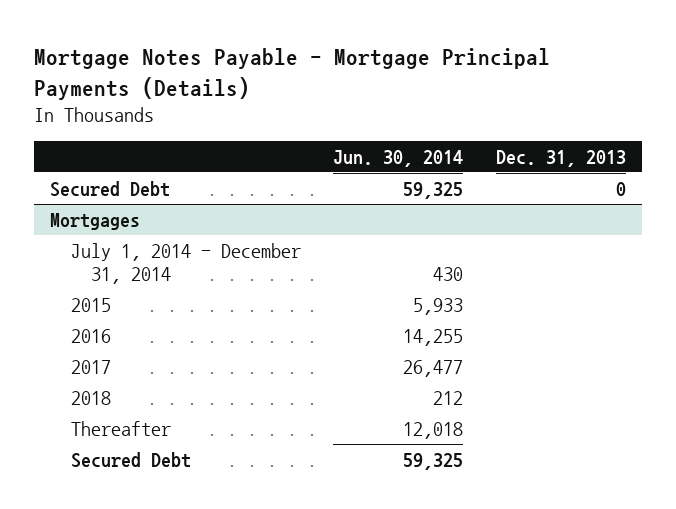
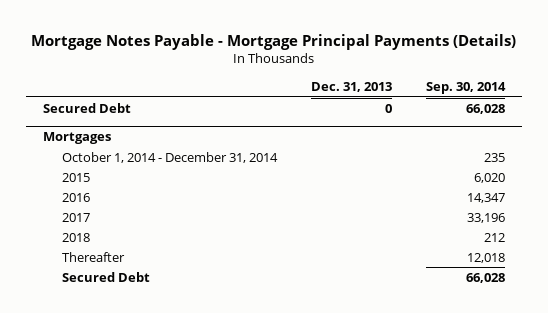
- | Jun. 30, 2014 | Dec. 31, 2013
+ | Dec. 31, 2013 | Sep. 30, 2014
@ Mortgages
- July 1, 2014 - December 31, 2014 | 430 |
+ October 1, 2014 - December 31, 2014 | | 235

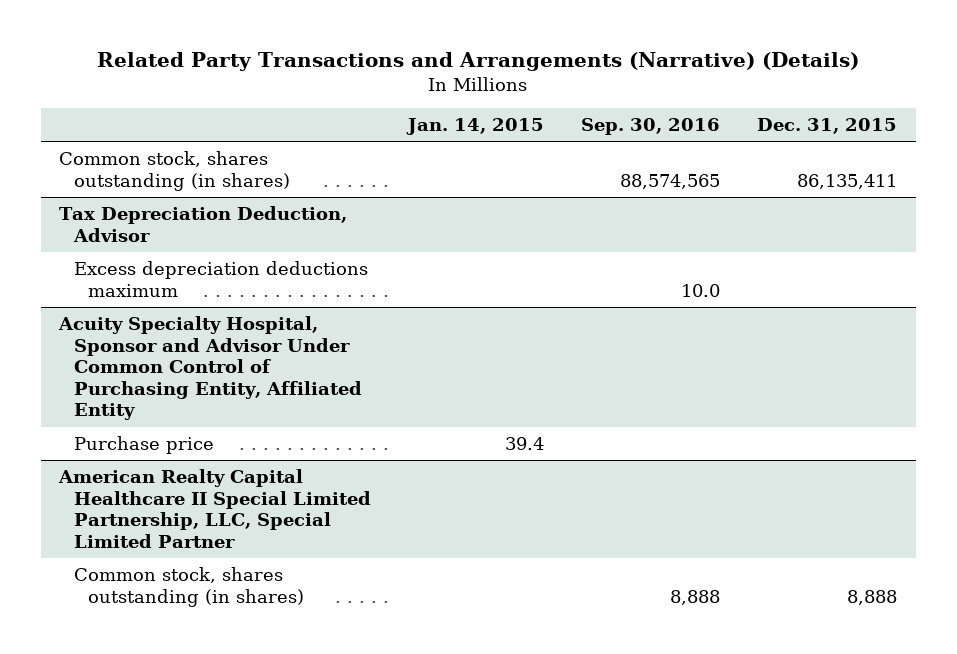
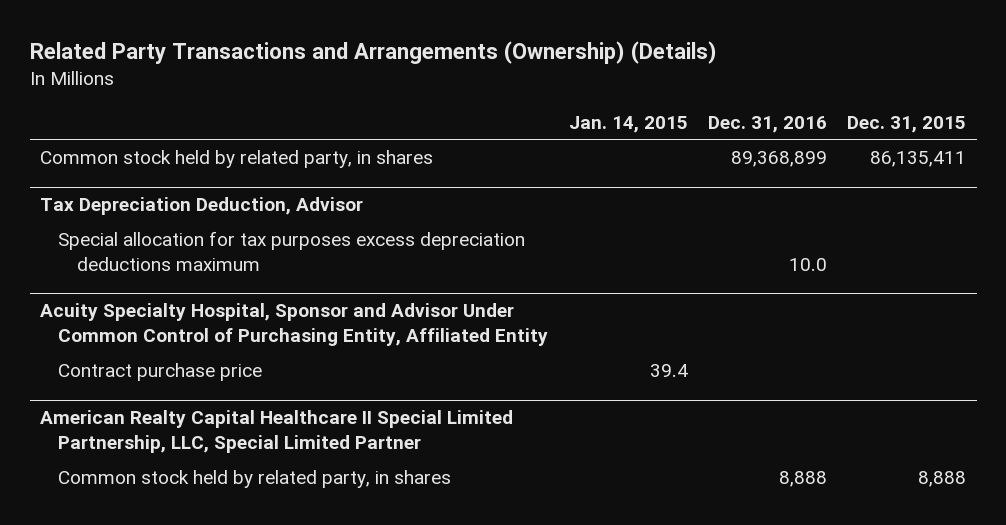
- Related Party Transactions and Arrangements (Narrative) (Details)
+ Related Party Transactions and Arrangements (Ownership) (Details)
- | Jan. 14, 2015 | Sep. 30, 2016 | Dec. 31, 2015
+ | Jan. 14, 2015 | Dec. 31, 2016 | Dec. 31, 2015
- Common stock, shares outstanding (in shares) | | 88,574,565 | 86,135,411
+ Common stock held by related party, in shares | | 89,368,899 | 86,135,411
@ Tax Depreciation Deduction, Advisor
- Excess depreciation deductions maximum | | 10.0 |
+ Special allocation for tax purposes excess depreciation deductions maximum | | 10.0 |
@ Acuity Specialty Hospital, Sponsor and Advisor Under Common Control of Purchasing Entity, Affiliated Entity
- Purchase price | 39.4 | |
+ Contract purchase price | 39.4 | |
@ American Realty Capital Healthcare II Special Limited Partnership, LLC, Special Limited Partner
- Common stock, shares outstanding (in shares) | | 8,888 | 8,888
+ Common stock held by related party, in shares | | 8,888 | 8,888

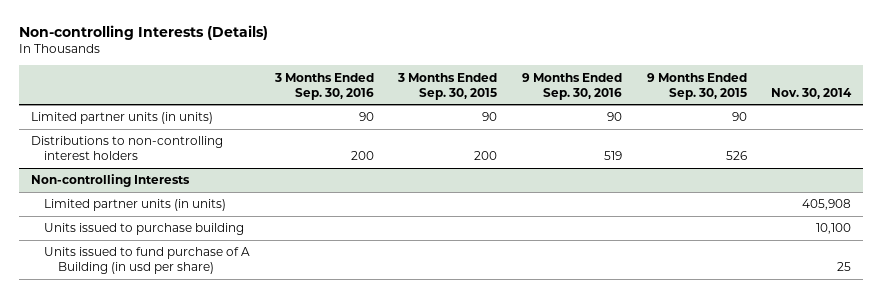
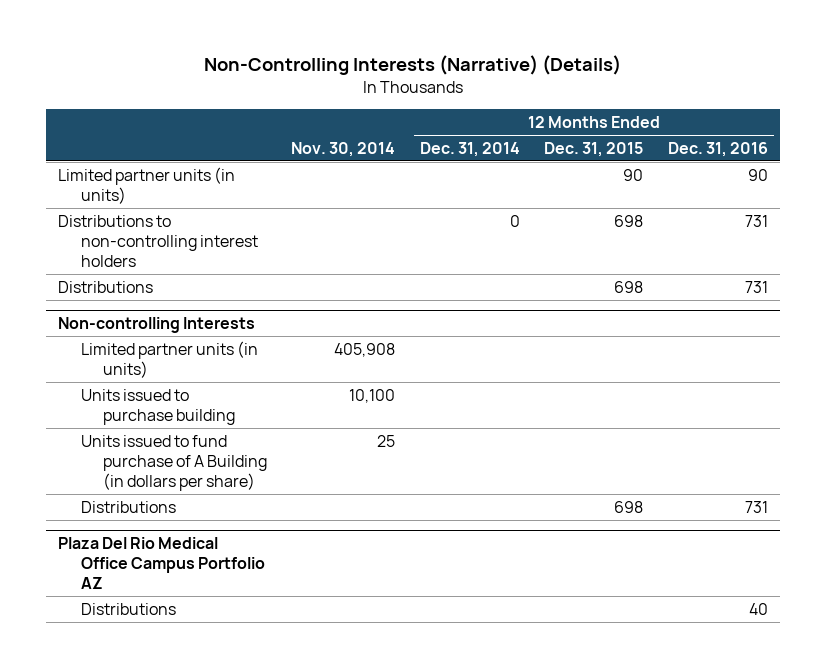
- Non-controlling Interests (Details)
+ Non-Controlling Interests (Narrative) (Details)
- | 3 Months Ended Sep. 30, 2016 | 3 Months Ended Sep. 30, 2015 | 9 Months Ended Sep. 30, 2016 | 9 Months Ended Sep. 30, 2015 | Nov. 30, 2014
+ | Nov. 30, 2014 | 12 Months Ended Dec. 31, 2014 | 12 Months Ended Dec. 31, 2015 | 12 Months Ended Dec. 31, 2016
+ Distributions | | | 698 | 731
@ Non-controlling Interests
- Units issued to fund purchase of A Building (in usd per share) | | | | | 25
+ Units issued to fund purchase of A Building (in dollars per share) | 25 | | |
+ Distributions | | | 698 | 731
+ Plaza Del Rio Medical Office Campus Portfolio AZ
+ Distributions | | | | 40

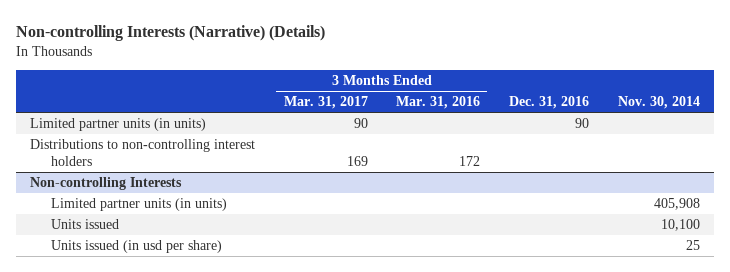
- Non-Controlling Interests (Narrative) (Details)
+ Non-controlling Interests (Narrative) (Details)
- | Nov. 30, 2014 | 12 Months Ended Dec. 31, 2014 | 12 Months Ended Dec. 31, 2015 | 12 Months Ended Dec. 31, 2016
+ | 3 Months Ended Mar. 31, 2017 | 3 Months Ended Mar. 31, 2016 | Dec. 31, 2016 | Nov. 30, 2014
- Distributions | | | 698 | 731
@ Non-controlling Interests
- Units issued to purchase building | 10,100 | | |
- Units issued to fund purchase of A Building (in dollars per share) | 25 | | |
- Distributions | | | 698 | 731
- Plaza Del Rio Medical Office Campus Portfolio AZ
- Distributions | | | | 40
@ Non-controlling Interests
+ Units issued | | | | 10,100
+ Units issued (in usd per share) | | | | 25

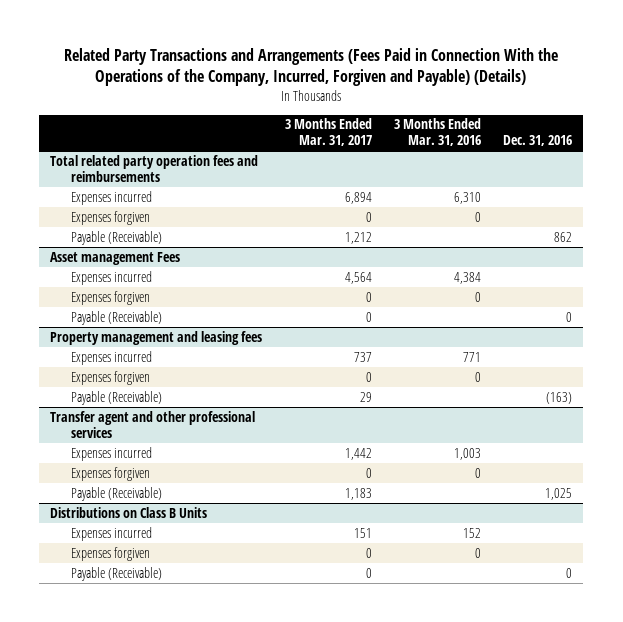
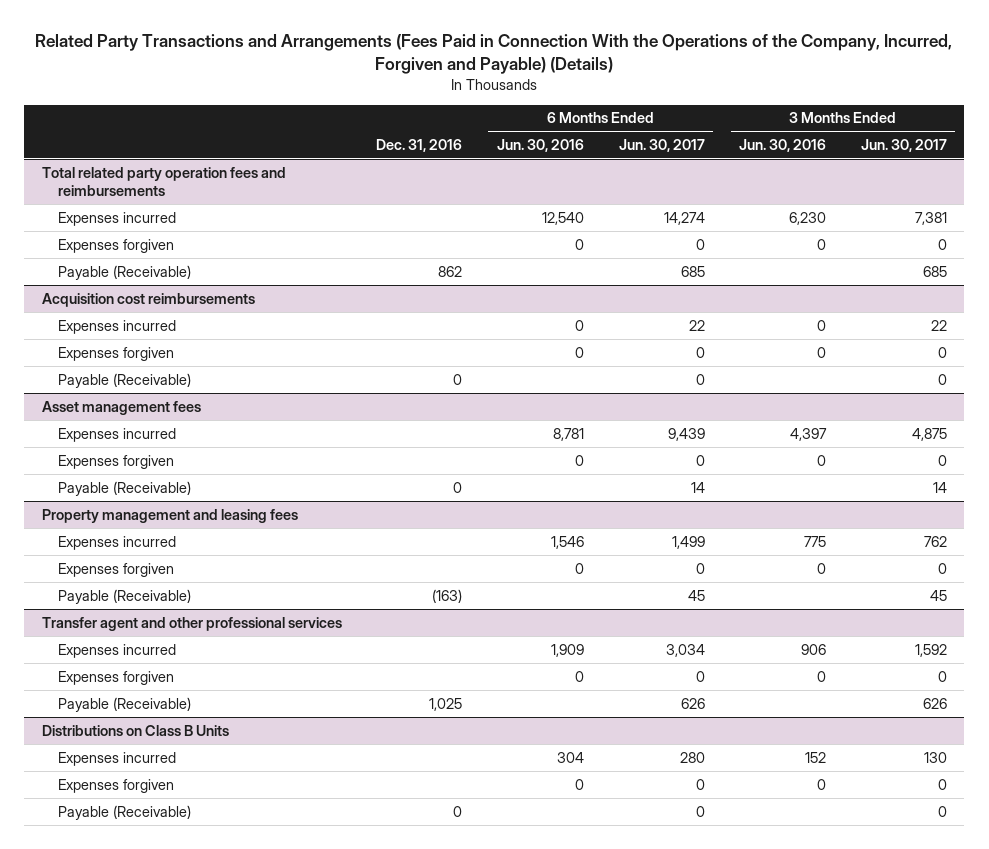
- | 3 Months Ended Mar. 31, 2017 | 3 Months Ended Mar. 31, 2016 | Dec. 31, 2016
+ | Dec. 31, 2016 | 6 Months Ended Jun. 30, 2016 | 6 Months Ended Jun. 30, 2017 | 3 Months Ended Jun. 30, 2016 | 3 Months Ended Jun. 30, 2017
- Asset management Fees
+ Acquisition cost reimbursements
+ Expenses incurred | | 0 | 22 | 0 | 22
+ Expenses forgiven | | 0 | 0 | 0 | 0
+ Payable (Receivable) | 0 | | 0 | | 0
+ Asset management fees

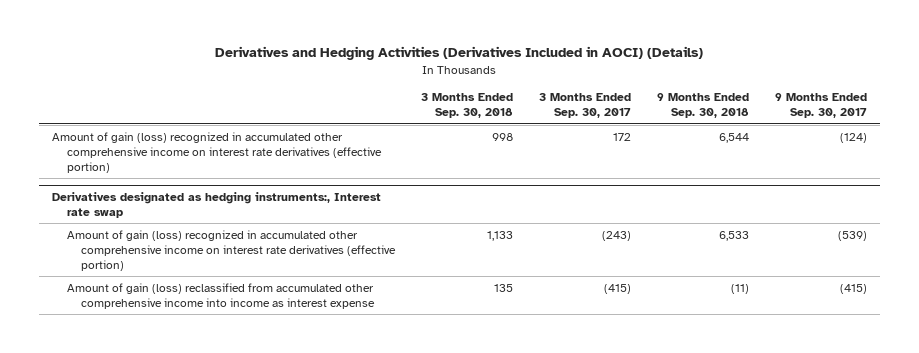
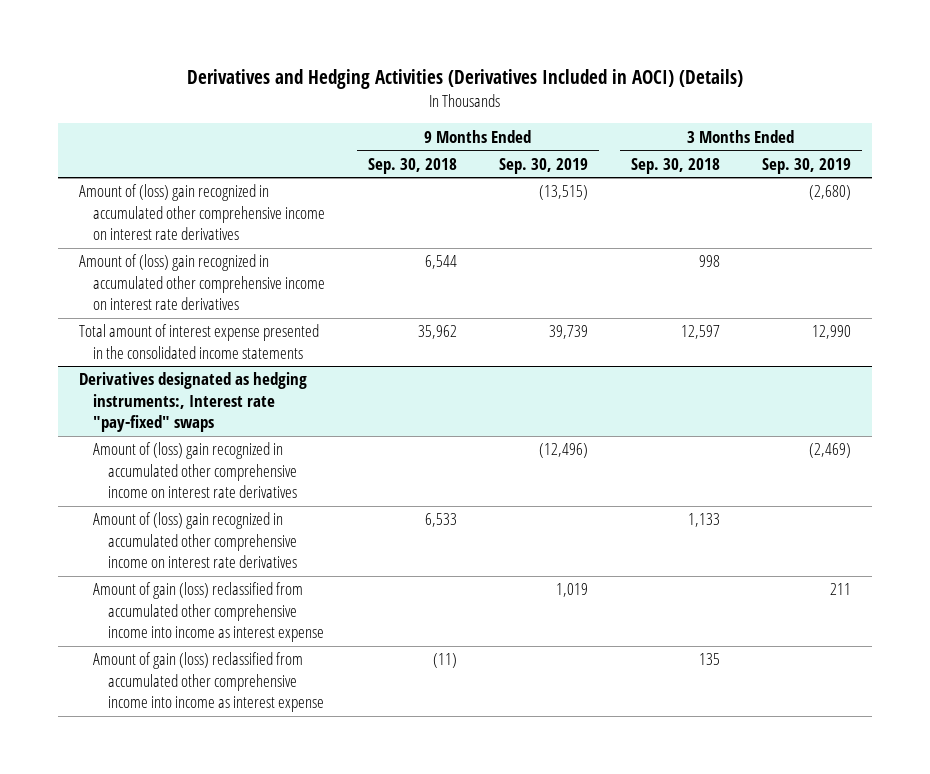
- | 3 Months Ended Sep. 30, 2018 | 3 Months Ended Sep. 30, 2017 | 9 Months Ended Sep. 30, 2018 | 9 Months Ended Sep. 30, 2017
+ | 9 Months Ended Sep. 30, 2018 | 9 Months Ended Sep. 30, 2019 | 3 Months Ended Sep. 30, 2018 | 3 Months Ended Sep. 30, 2019
- Amount of gain (loss) recognized in accumulated other comprehensive income on interest rate derivatives (effective portion) | 998 | 172 | 6,544 | (124)
- Derivatives designated as hedging instruments:, Interest rate swap
- Amount of gain (loss) recognized in accumulated other comprehensive income on interest rate derivatives (effective portion) | 1,133 | (243) | 6,533 | (539)
+ Amount of (loss) gain recognized in accumulated other comprehensive income on interest rate derivatives | | (13,515) | | (2,680)
+ Amount of (loss) gain recognized in accumulated other comprehensive income on interest rate derivatives | 6,544 | | 998 |
+ Total amount of interest expense presented in the consolidated income statements | 35,962 | 39,739 | 12,597 | 12,990
+ Derivatives designated as hedging instruments:, Interest rate "pay-fixed" swaps
+ Amount of (loss) gain recognized in accumulated other comprehensive income on interest rate derivatives | | (12,496) | | (2,469)
+ Amount of (loss) gain recognized in accumulated other comprehensive income on interest rate derivatives | 6,533 | | 1,133 |
+ Amount of gain (loss) reclassified from accumulated other comprehensive income into income as interest expense | | 1,019 | | 211

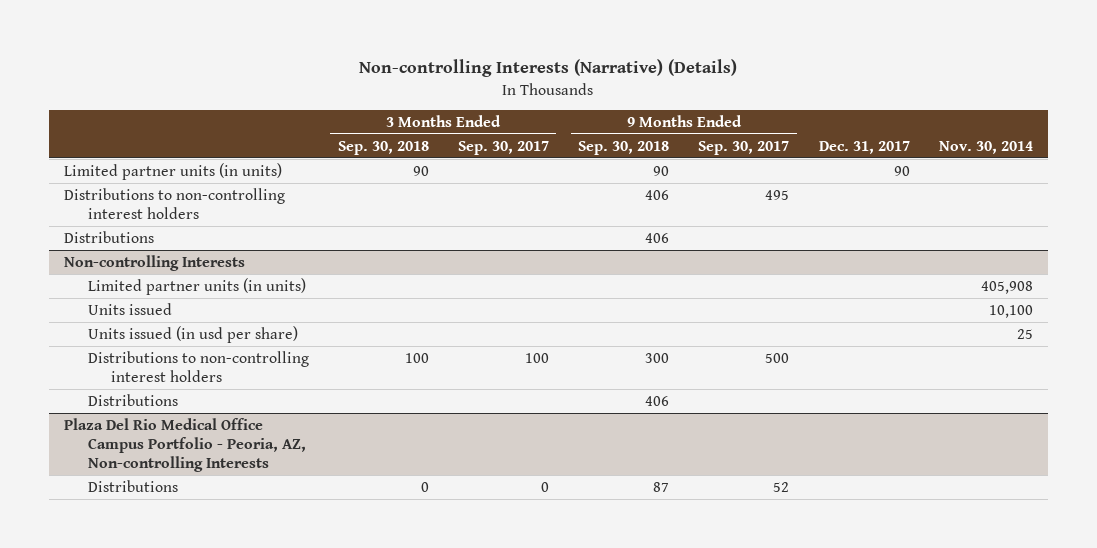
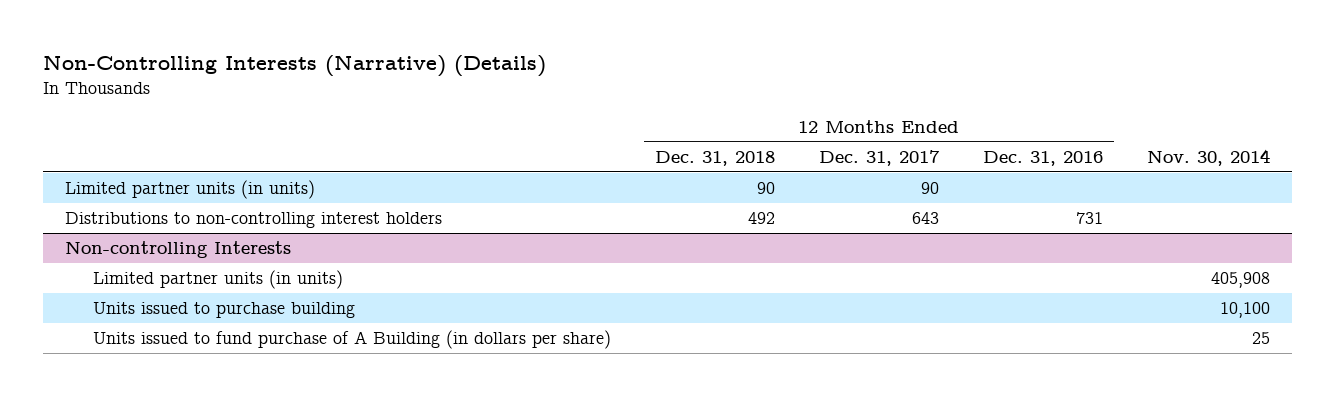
- Non-controlling Interests (Narrative) (Details)
+ Non-Controlling Interests (Narrative) (Details)
- | 3 Months Ended Sep. 30, 2018 | 3 Months Ended Sep. 30, 2017 | 9 Months Ended Sep. 30, 2018 | 9 Months Ended Sep. 30, 2017 | Dec. 31, 2017 | Nov. 30, 2014
+ | 12 Months Ended Dec. 31, 2018 | 12 Months Ended Dec. 31, 2017 | 12 Months Ended Dec. 31, 2016 | Nov. 30, 2014
- Distributions | | | 406 | | |
@ Non-controlling Interests
- Units issued | | | | | | 10,100
- Units issued (in usd per share) | | | | | | 25
- Distributions to non-controlling interest holders | 100 | 100 | 300 | 500 | |
- Distributions | | | 406 | | |
- Plaza Del Rio Medical Office Campus Portfolio - Peoria, AZ, Non-controlling Interests
- Distributions | 0 | 0 | 87 | 52 | |
@ Non-controlling Interests
+ Units issued to purchase building | | | | 10,100
+ Units issued to fund purchase of A Building (in dollars per share) | | | | 25

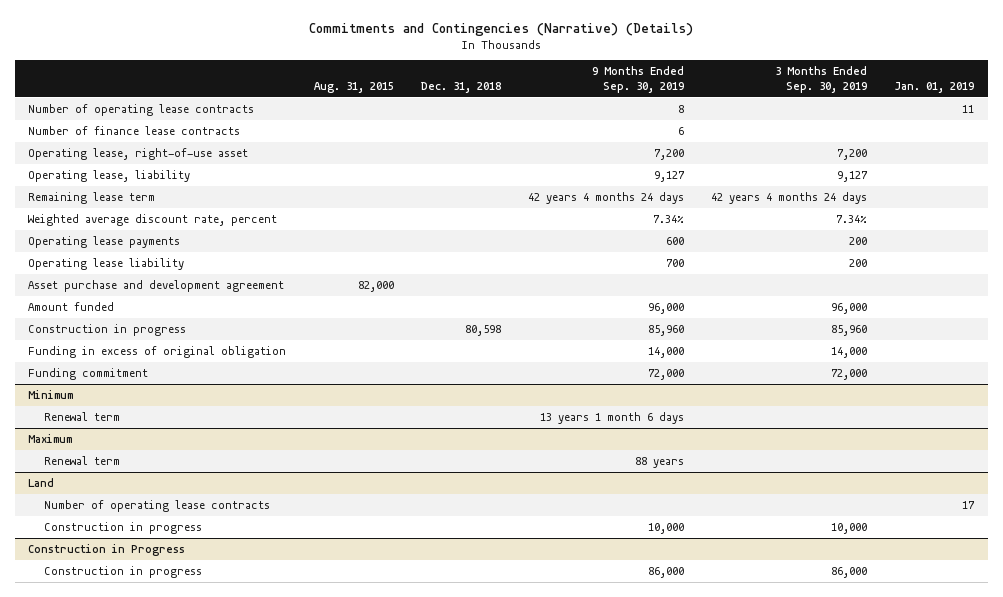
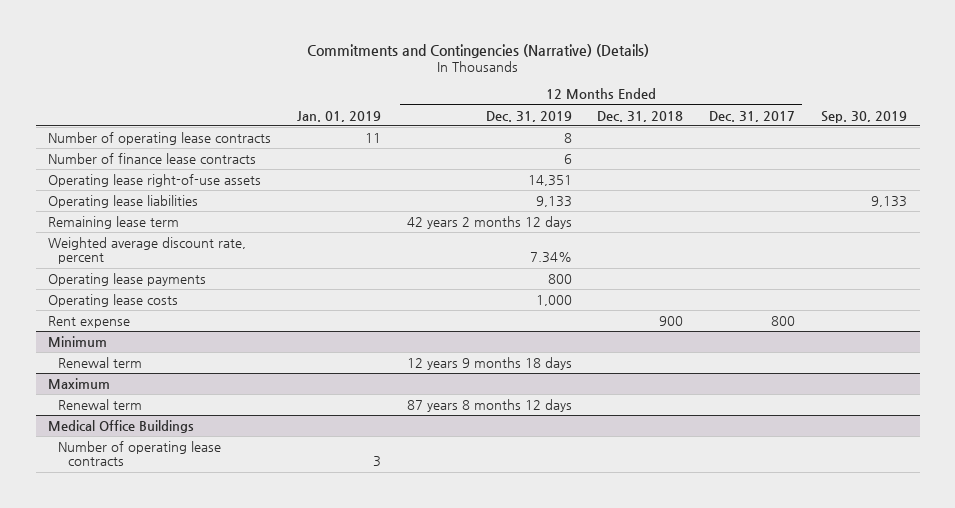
- | Aug. 31, 2015 | Dec. 31, 2018 | 9 Months Ended Sep. 30, 2019 | 3 Months Ended Sep. 30, 2019 | Jan. 01, 2019
+ | Jan. 01, 2019 | 12 Months Ended Dec. 31, 2019 | 12 Months Ended Dec. 31, 2018 | 12 Months Ended Dec. 31, 2017 | Sep. 30, 2019
- Operating lease, right-of-use asset | | | 7,200 | 7,200 |
- Operating lease, liability | | | 9,127 | 9,127 |
+ Operating lease right-of-use assets | | 14,351 | | |
+ Operating lease liabilities | | 9,133 | | | 9,133
- Operating lease liability | | | 700 | 200 |
- Asset purchase and development agreement | 82,000 | | | |
- Amount funded | | | 96,000 | 96,000 |
- Construction in progress | | 80,598 | 85,960 | 85,960 |
- Funding in excess of original obligation | | | 14,000 | 14,000 |
- Funding commitment | | | 72,000 | 72,000 |
+ Operating lease costs | | 1,000 | | |
+ Rent expense | | | 900 | 800 |
- Land
- Number of operating lease contracts | | | | | 17
- Construction in progress | | | 10,000 | 10,000 |
- Construction in Progress
- Construction in progress | | | 86,000 | 86,000 |
+ Medical Office Buildings
+ Number of operating lease contracts | 3 | | | |

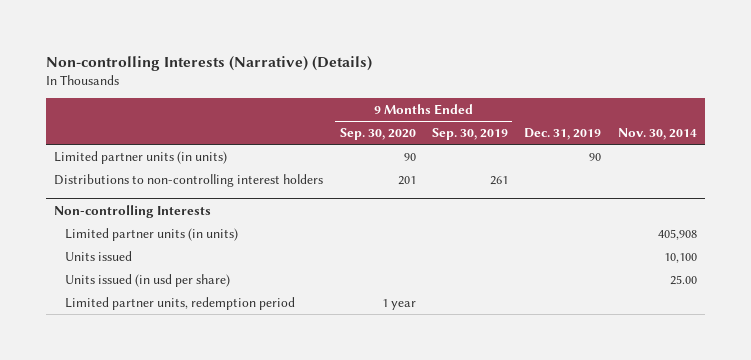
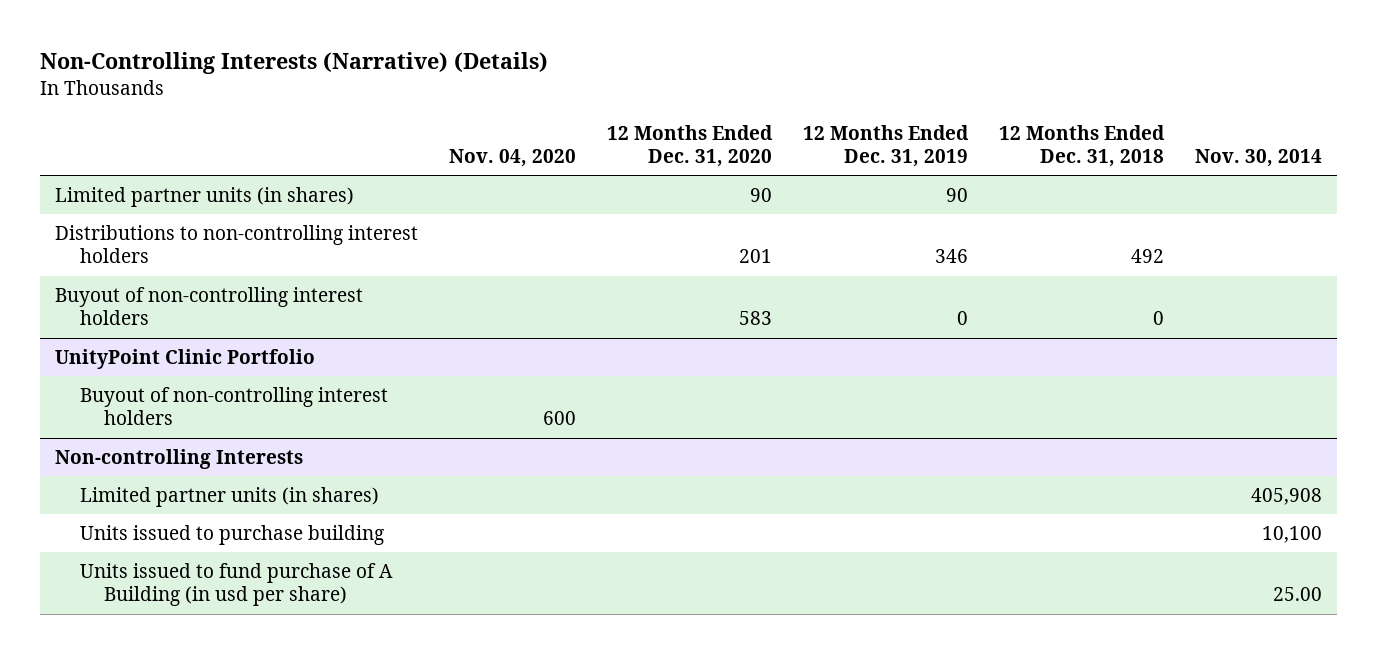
- Non-controlling Interests (Narrative) (Details)
+ Non-Controlling Interests (Narrative) (Details)
- | 9 Months Ended Sep. 30, 2020 | 9 Months Ended Sep. 30, 2019 | Dec. 31, 2019 | Nov. 30, 2014
+ | Nov. 04, 2020 | 12 Months Ended Dec. 31, 2020 | 12 Months Ended Dec. 31, 2019 | 12 Months Ended Dec. 31, 2018 | Nov. 30, 2014
- Limited partner units (in units) | 90 | | 90 |
+ Limited partner units (in shares) | | 90 | 90 | |
+ Buyout of non-controlling interest holders | | 583 | 0 | 0 |
+ UnityPoint Clinic Portfolio
+ Buyout of non-controlling interest holders | 600 | | | |
@ Non-controlling Interests
- Limited partner units (in units) | | | | 405,908
- Units issued | | | | 10,100
- Units issued (in usd per share) | | | | 25.00
- Limited partner units, redemption period | 1 year | | |
+ Limited partner units (in shares) | | | | | 405,908
+ Units issued to purchase building | | | | | 10,100
+ Units issued to fund purchase of A Building (in usd per share) | | | | | 25.00

